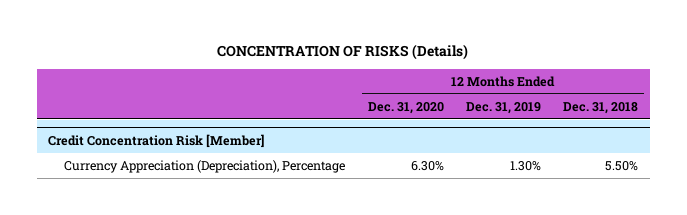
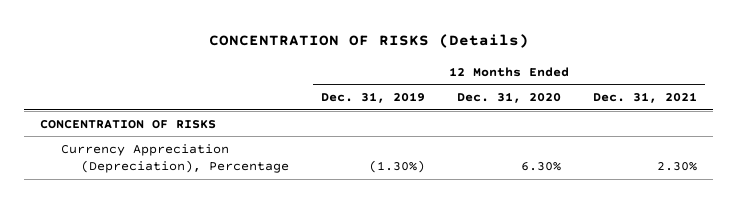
- | 12 Months Ended Dec. 31, 2020 | 12 Months Ended Dec. 31, 2019 | 12 Months Ended Dec. 31, 2018
+ | 12 Months Ended Dec. 31, 2019 | 12 Months Ended Dec. 31, 2020 | 12 Months Ended Dec. 31, 2021
- Credit Concentration Risk [Member]
- Currency Appreciation (Depreciation), Percentage | 6.30% | 1.30% | 5.50%
+ CONCENTRATION OF RISKS
+ Currency Appreciation (Depreciation), Percentage | (1.30%) | 6.30% | 2.30%

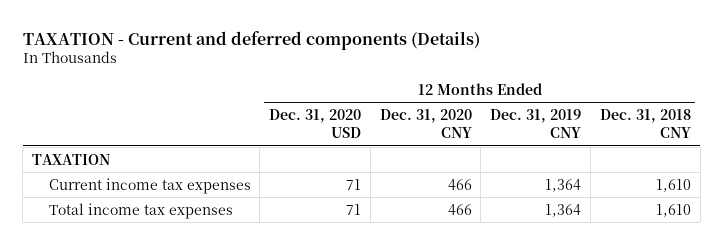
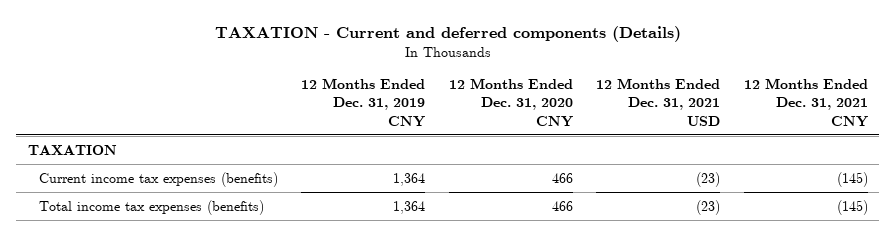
- | 12 Months Ended Dec. 31, 2020 USD | 12 Months Ended Dec. 31, 2020 CNY | 12 Months Ended Dec. 31, 2019 CNY | 12 Months Ended Dec. 31, 2018 CNY
+ | 12 Months Ended Dec. 31, 2019 CNY | 12 Months Ended Dec. 31, 2020 CNY | 12 Months Ended Dec. 31, 2021 USD | 12 Months Ended Dec. 31, 2021 CNY
- Current income tax expenses | 71 | 466 | 1,364 | 1,610
- Total income tax expenses | 71 | 466 | 1,364 | 1,610
+ Current income tax expenses (benefits) | 1,364 | 466 | (23) | (145)
+ Total income tax expenses (benefits) | 1,364 | 466 | (23) | (145)

